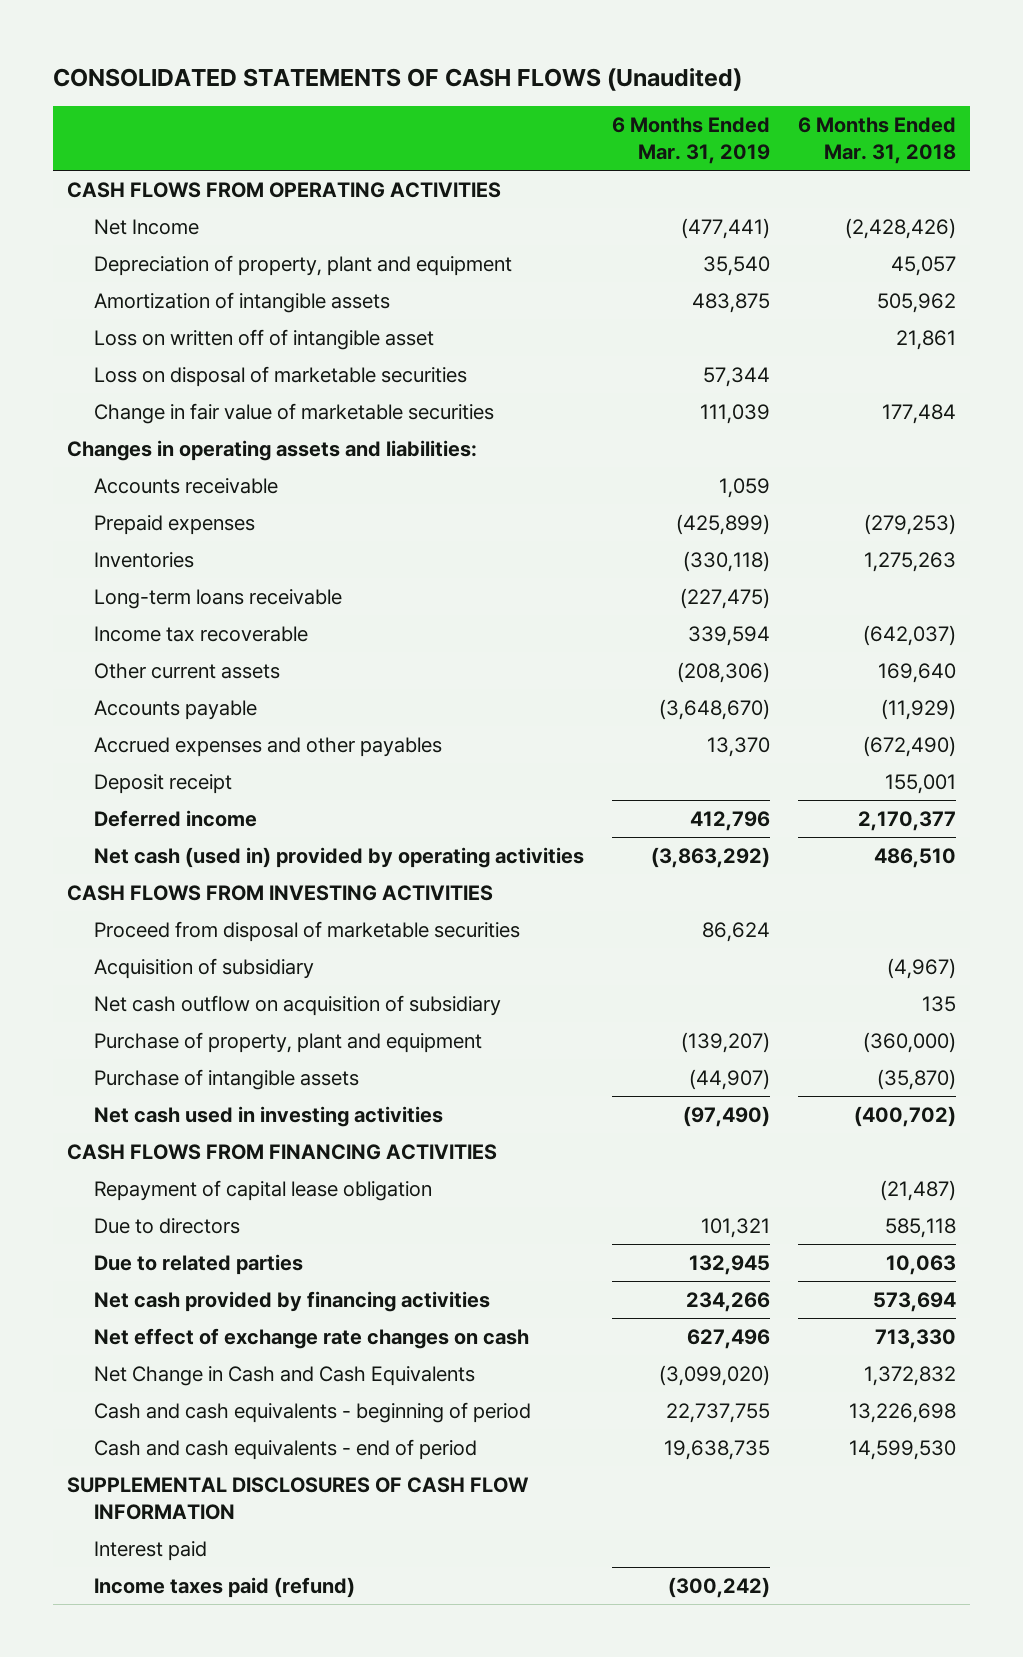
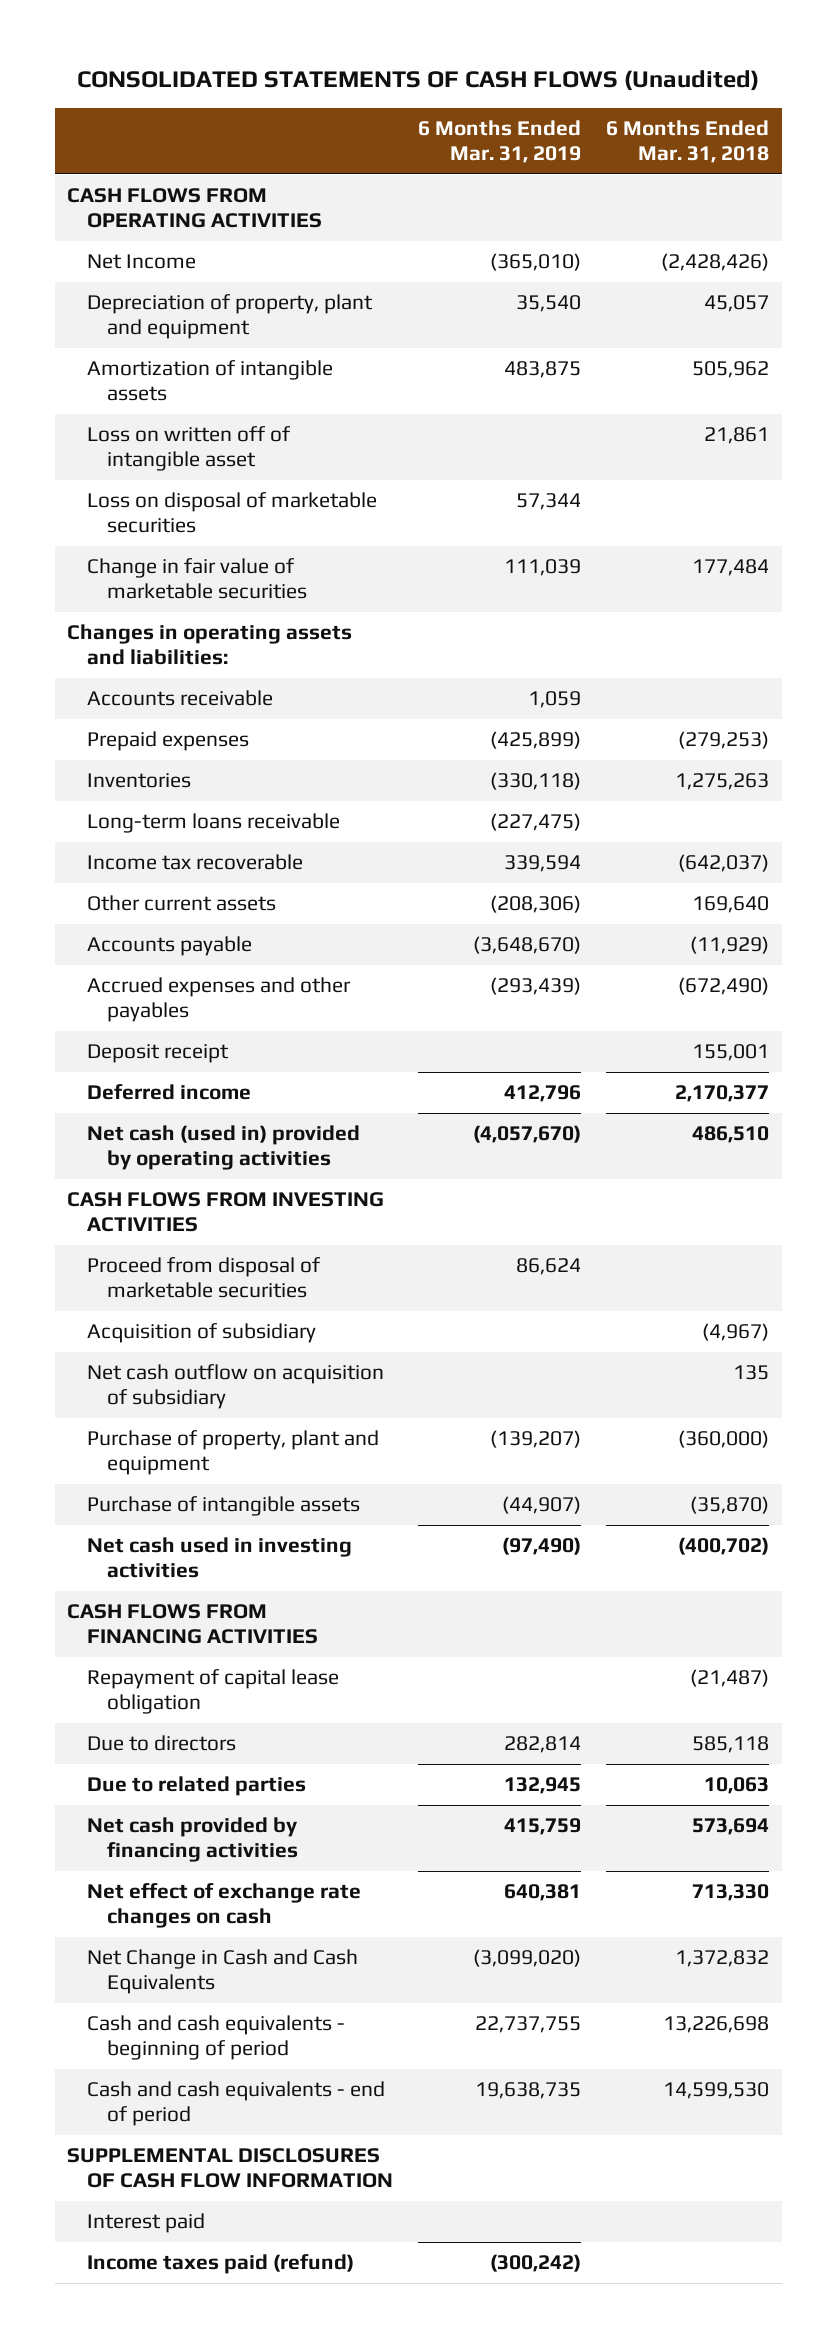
- Net Income | (477,441) | (2,428,426)
+ Net Income | (365,010) | (2,428,426)
- Accrued expenses and other payables | 13,370 | (672,490)
+ Accrued expenses and other payables | (293,439) | (672,490)
- Net cash (used in) provided by operating activities | (3,863,292) | 486,510
+ Net cash (used in) provided by operating activities | (4,057,670) | 486,510
- Due to directors | 101,321 | 585,118
+ Due to directors | 282,814 | 585,118
- Net cash provided by financing activities | 234,266 | 573,694
- Net effect of exchange rate changes on cash | 627,496 | 713,330
+ Net cash provided by financing activities | 415,759 | 573,694
+ Net effect of exchange rate changes on cash | 640,381 | 713,330

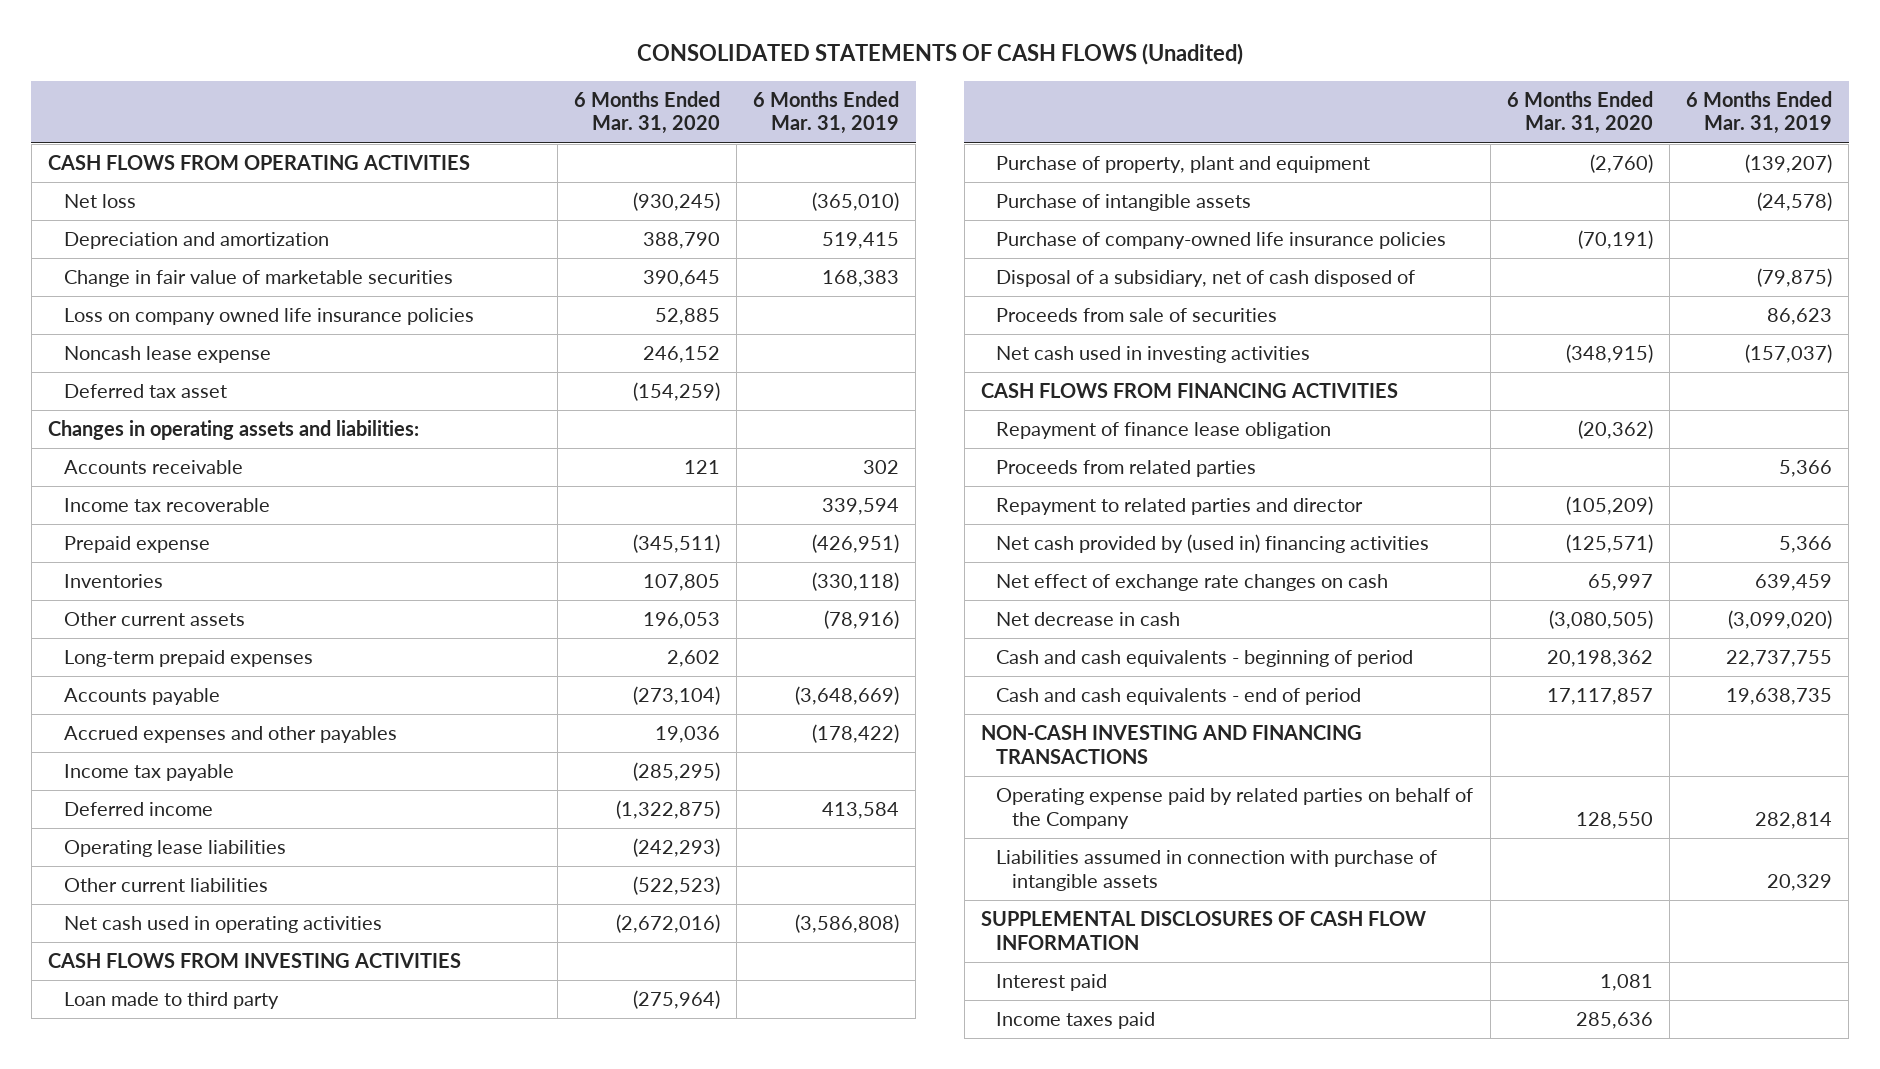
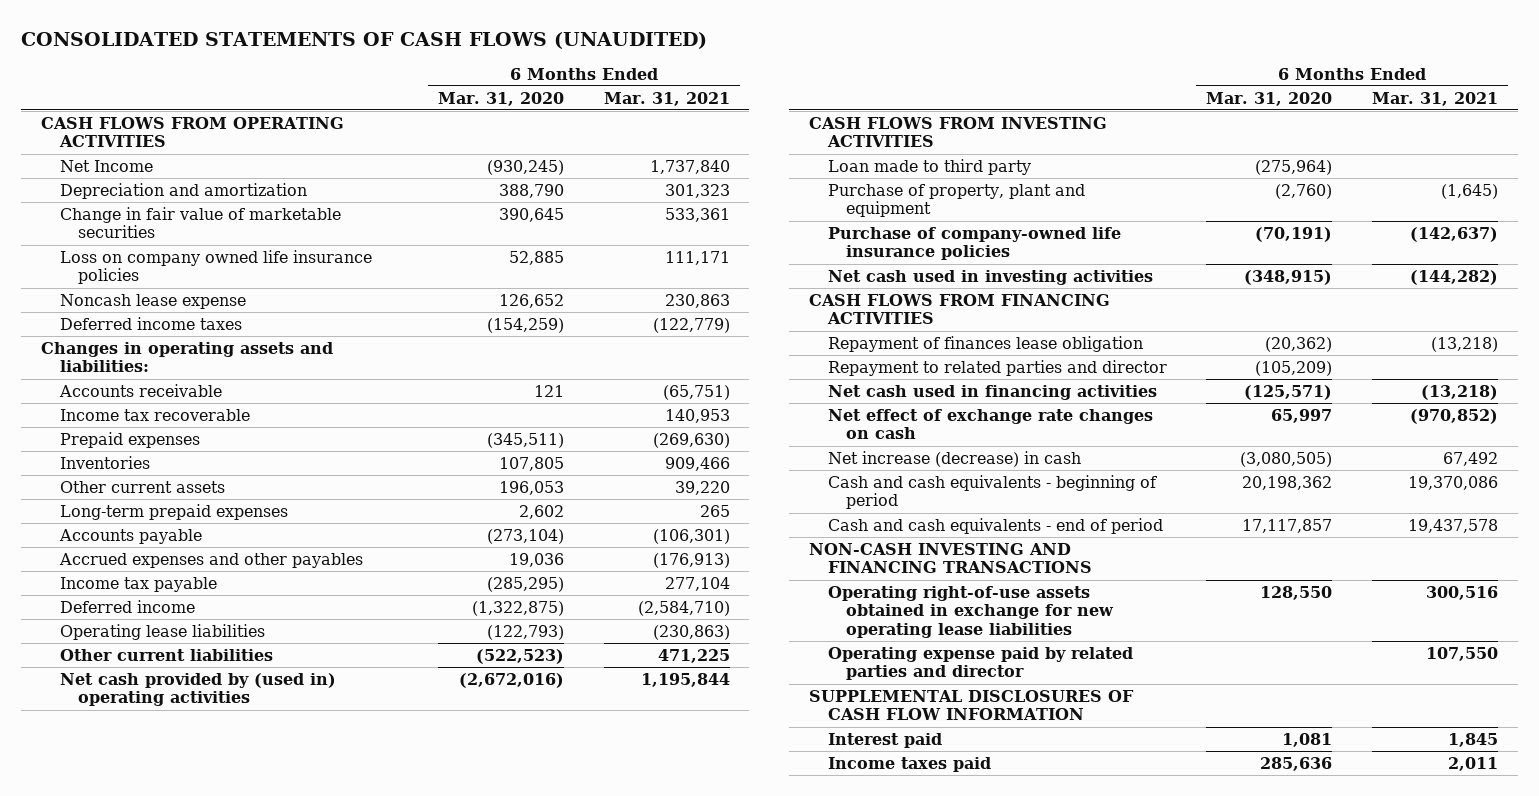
- CONSOLIDATED STATEMENTS OF CASH FLOWS (Unadited)
+ CONSOLIDATED STATEMENTS OF CASH FLOWS (UNAUDITED)
- | 6 Months Ended Mar. 31, 2020 | 6 Months Ended Mar. 31, 2019
+ | 6 Months Ended Mar. 31, 2020 | 6 Months Ended Mar. 31, 2021
- Net loss | (930,245) | (365,010)
+ Net Income | (930,245) | 1,737,840
- Noncash lease expense | 246,152 |
- Deferred tax asset | (154,259) |
+ Noncash lease expense | 126,652 | 230,863
+ Deferred income taxes | (154,259) | (122,779)
- Prepaid expense | (345,511) | (426,951)
+ Prepaid expenses | (345,511) | (269,630)
- Operating lease liabilities | (242,293) |
+ Operating lease liabilities | (122,793) | (230,863)
- Net cash used in operating activities | (2,672,016) | (3,586,808)
+ Net cash provided by (used in) operating activities | (2,672,016) | 1,195,844
- Purchase of intangible assets | | (24,578)
- Disposal of a subsidiary, net of cash disposed of | | (79,875)
- Proceeds from sale of securities | | 86,623
- Repayment of finance lease obligation | (20,362) |
- Proceeds from related parties | | 5,366
+ Repayment of finances lease obligation | (20,362) | (13,218)
- Net cash provided by (used in) financing activities | (125,571) | 5,366
+ Net cash used in financing activities | (125,571) | (13,218)
- Net decrease in cash | (3,080,505) | (3,099,020)
+ Net increase (decrease) in cash | (3,080,505) | 67,492
- Operating expense paid by related parties on behalf of the Company | 128,550 | 282,814
- Liabilities assumed in connection with purchase of intangible assets | | 20,329
+ Operating right-of-use assets obtained in exchange for new operating lease liabilities | 128,550 | 300,516
+ Operating expense paid by related parties and director | | 107,550

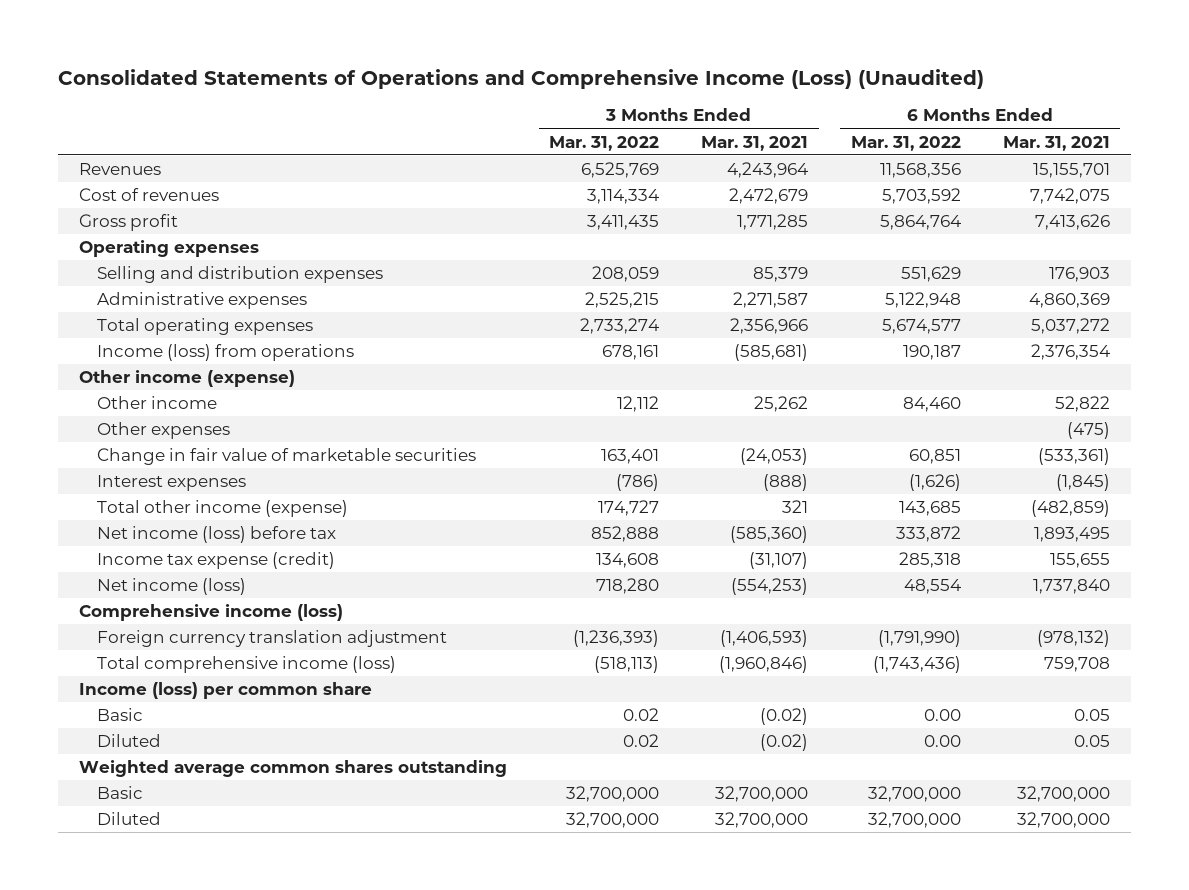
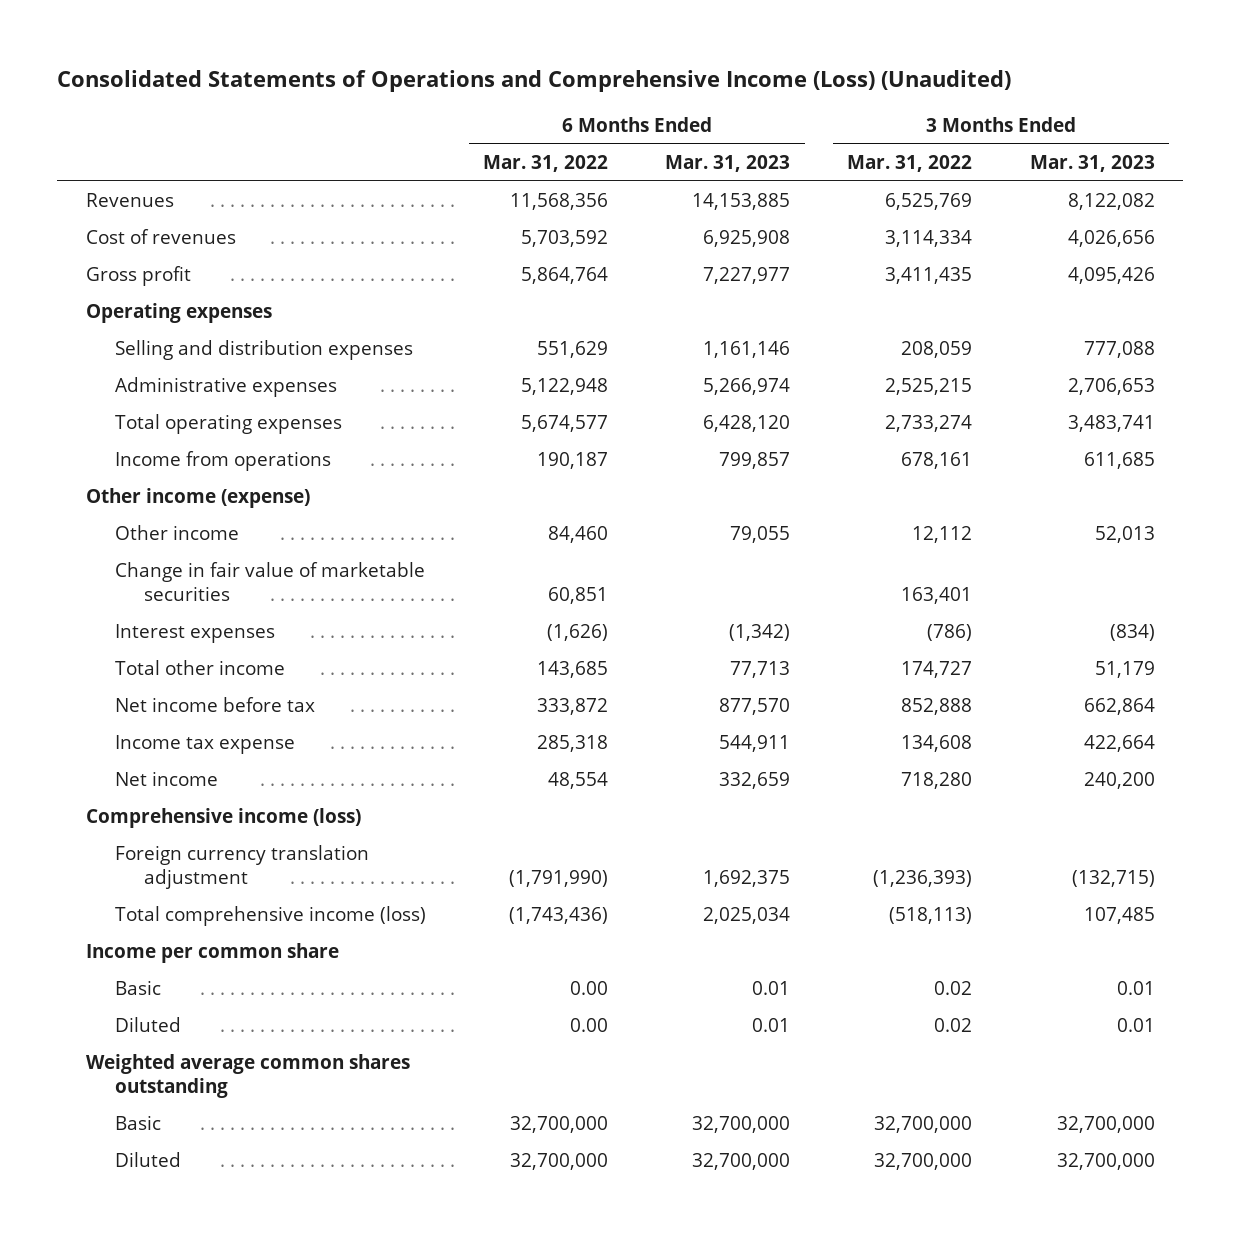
- | 3 Months Ended Mar. 31, 2022 | 3 Months Ended Mar. 31, 2021 | 6 Months Ended Mar. 31, 2022 | 6 Months Ended Mar. 31, 2021
+ | 6 Months Ended Mar. 31, 2022 | 6 Months Ended Mar. 31, 2023 | 3 Months Ended Mar. 31, 2022 | 3 Months Ended Mar. 31, 2023
- Income (loss) from operations | 678,161 | (585,681) | 190,187 | 2,376,354
+ Income from operations | 190,187 | 799,857 | 678,161 | 611,685
- Other expenses | | | | (475)
- Total other income (expense) | 174,727 | 321 | 143,685 | (482,859)
- Net income (loss) before tax | 852,888 | (585,360) | 333,872 | 1,893,495
- Income tax expense (credit) | 134,608 | (31,107) | 285,318 | 155,655
- Net income (loss) | 718,280 | (554,253) | 48,554 | 1,737,840
+ Total other income | 143,685 | 77,713 | 174,727 | 51,179
+ Net income before tax | 333,872 | 877,570 | 852,888 | 662,864
+ Income tax expense | 285,318 | 544,911 | 134,608 | 422,664
+ Net income | 48,554 | 332,659 | 718,280 | 240,200
- Income (loss) per common share
+ Income per common share

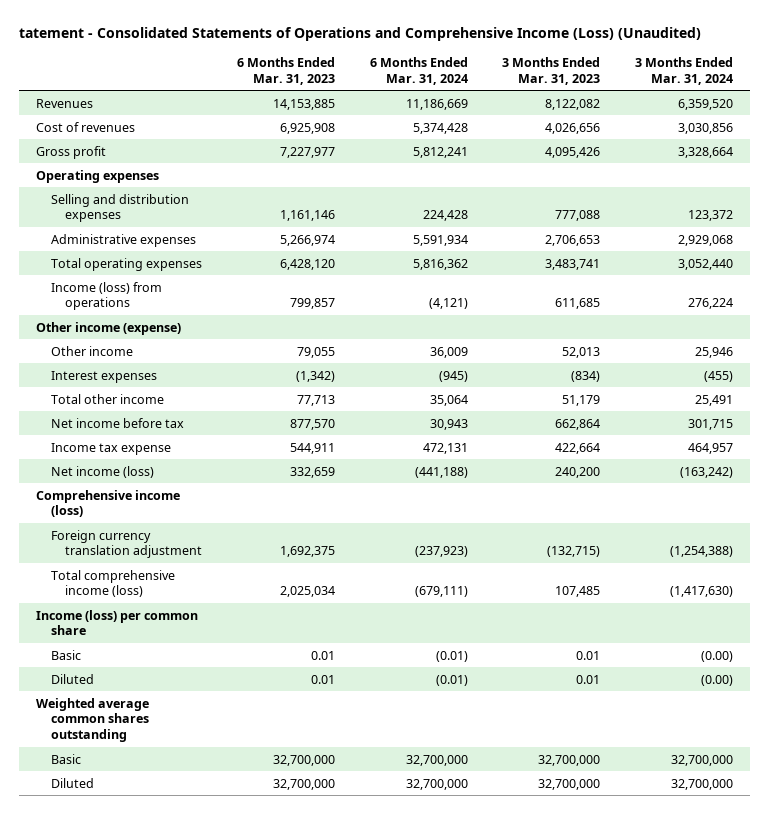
- Consolidated Statements of Operations and Comprehensive Income (Loss) (Unaudited)
+ tatement - Consolidated Statements of Operations and Comprehensive Income (Loss) (Unaudited)
- | 6 Months Ended Mar. 31, 2022 | 6 Months Ended Mar. 31, 2023 | 3 Months Ended Mar. 31, 2022 | 3 Months Ended Mar. 31, 2023
+ | 6 Months Ended Mar. 31, 2023 | 6 Months Ended Mar. 31, 2024 | 3 Months Ended Mar. 31, 2023 | 3 Months Ended Mar. 31, 2024
- Income from operations | 190,187 | 799,857 | 678,161 | 611,685
+ Income (loss) from operations | 799,857 | (4,121) | 611,685 | 276,224
- Change in fair value of marketable securities | 60,851 | | 163,401 |
- Net income | 48,554 | 332,659 | 718,280 | 240,200
+ Net income (loss) | 332,659 | (441,188) | 240,200 | (163,242)
- Income per common share
+ Income (loss) per common share

